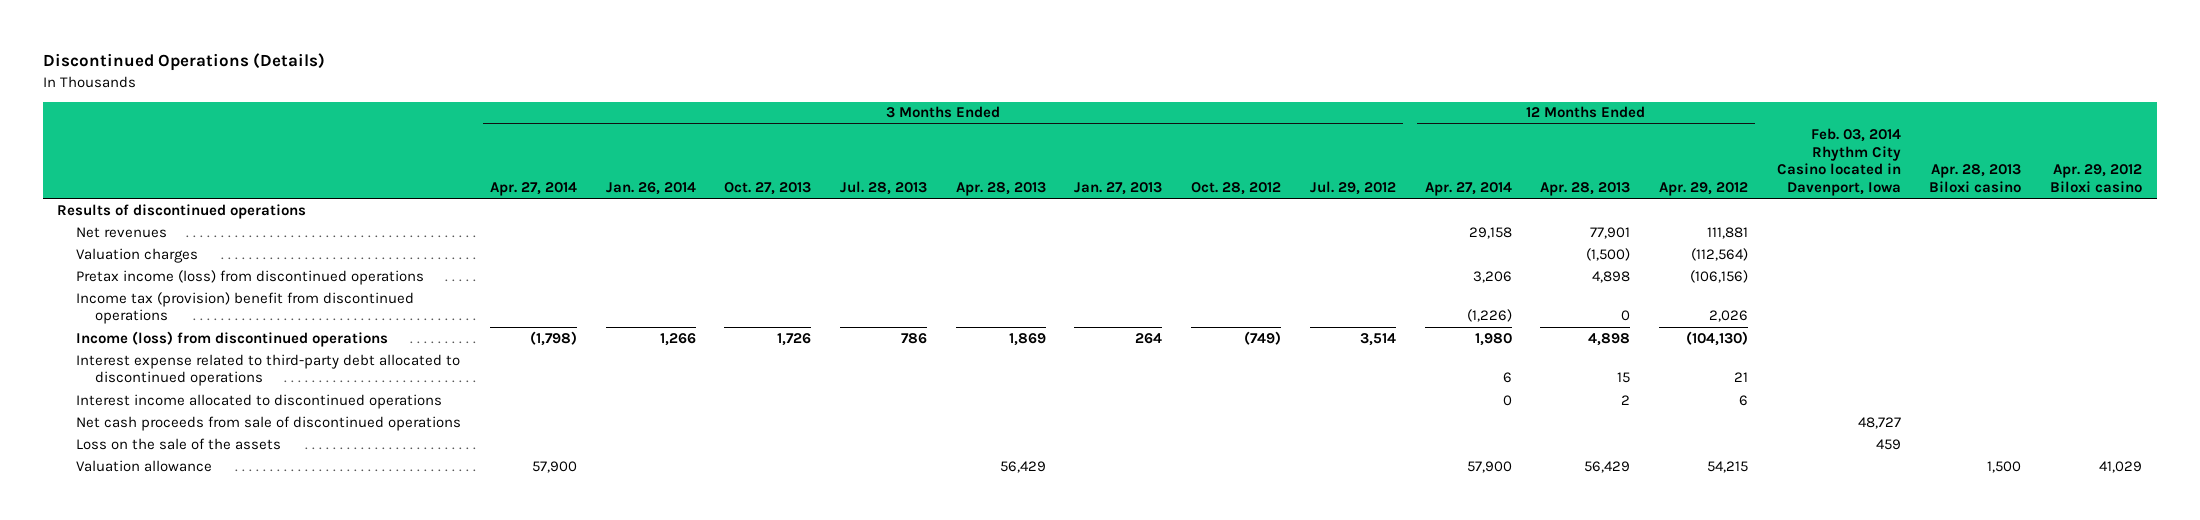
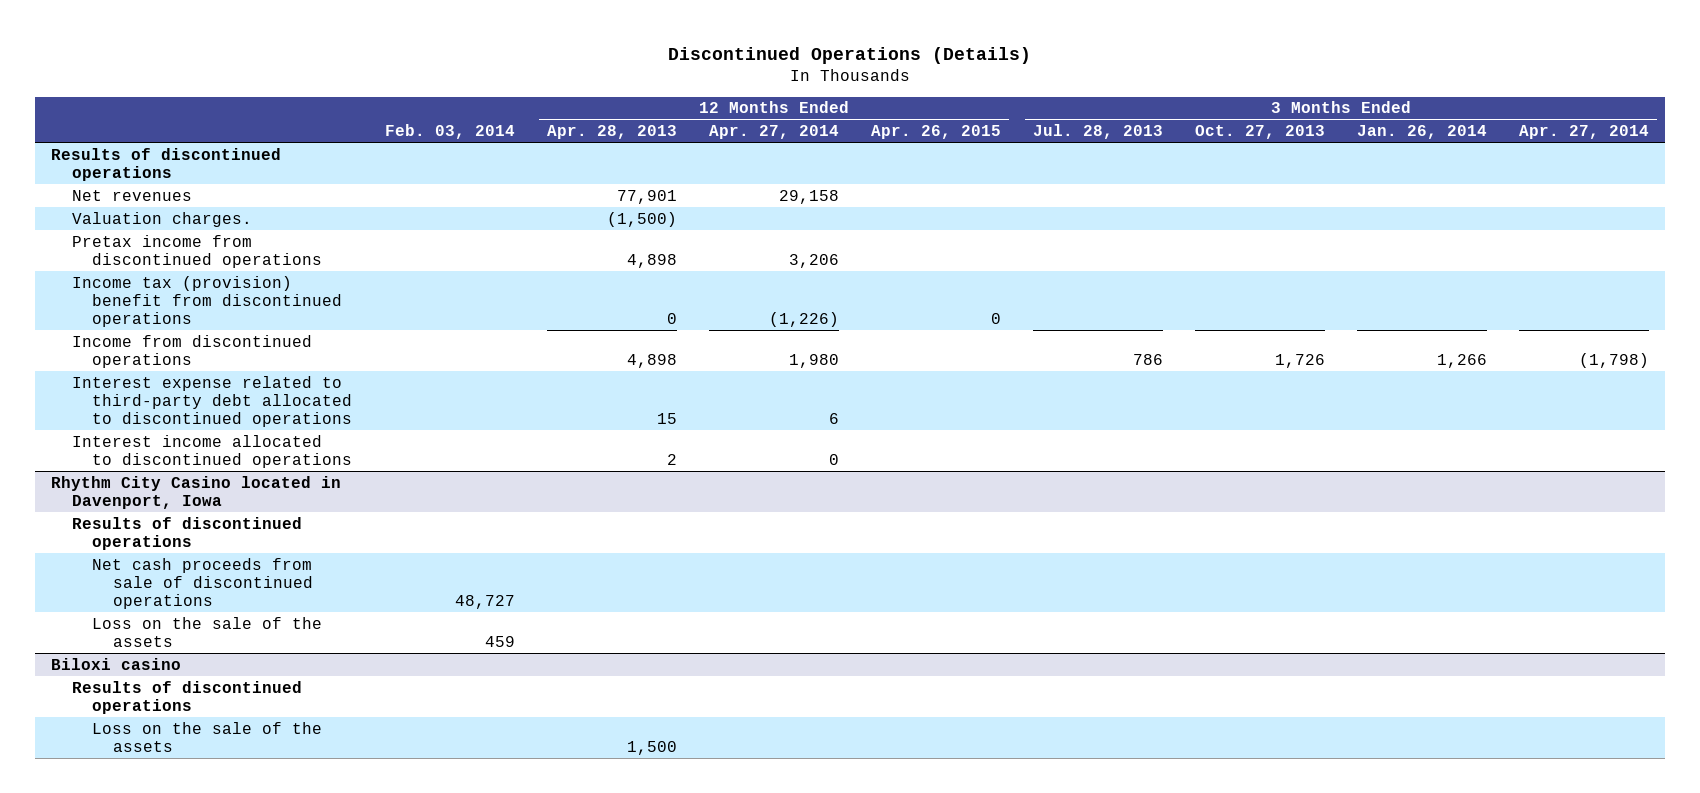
- | 3 Months Ended Apr. 27, 2014 | 3 Months Ended Jan. 26, 2014 | 3 Months Ended Oct. 27, 2013 | 3 Months Ended Jul. 28, 2013 | 3 Months Ended Apr. 28, 2013 | 3 Months Ended Jan. 27, 2013 | 3 Months Ended Oct. 28, 2012 | 3 Months Ended Jul. 29, 2012 | 12 Months Ended Apr. 27, 2014 | 12 Months Ended Apr. 28, 2013 | 12 Months Ended Apr. 29, 2012 | Feb. 03, 2014 Rhythm City Casino located in Davenport, Iowa | Apr. 28, 2013 Biloxi casino | Apr. 29, 2012 Biloxi casino
+ | Feb. 03, 2014 | 12 Months Ended Apr. 28, 2013 | 12 Months Ended Apr. 27, 2014 | 12 Months Ended Apr. 26, 2015 | 3 Months Ended Jul. 28, 2013 | 3 Months Ended Oct. 27, 2013 | 3 Months Ended Jan. 26, 2014 | 3 Months Ended Apr. 27, 2014
- Valuation charges | | | | | | | | | | (1,500) | (112,564) | | |
- Pretax income (loss) from discontinued operations | | | | | | | | | 3,206 | 4,898 | (106,156) | | |
+ Valuation charges. | | (1,500) | | | | | |
+ Pretax income from discontinued operations | | 4,898 | 3,206 | | | | |
- Income (loss) from discontinued operations | (1,798) | 1,266 | 1,726 | 786 | 1,869 | 264 | (749) | 3,514 | 1,980 | 4,898 | (104,130) | | |
+ Income from discontinued operations | | 4,898 | 1,980 | | 786 | 1,726 | 1,266 | (1,798)
+ Rhythm City Casino located in Davenport, Iowa
+ Results of discontinued operations
- Valuation allowance | 57,900 | | | | 56,429 | | | | 57,900 | 56,429 | 54,215 | | 1,500 | 41,029
+ Biloxi casino
+ Results of discontinued operations
+ Loss on the sale of the assets | | 1,500 | | | | | |

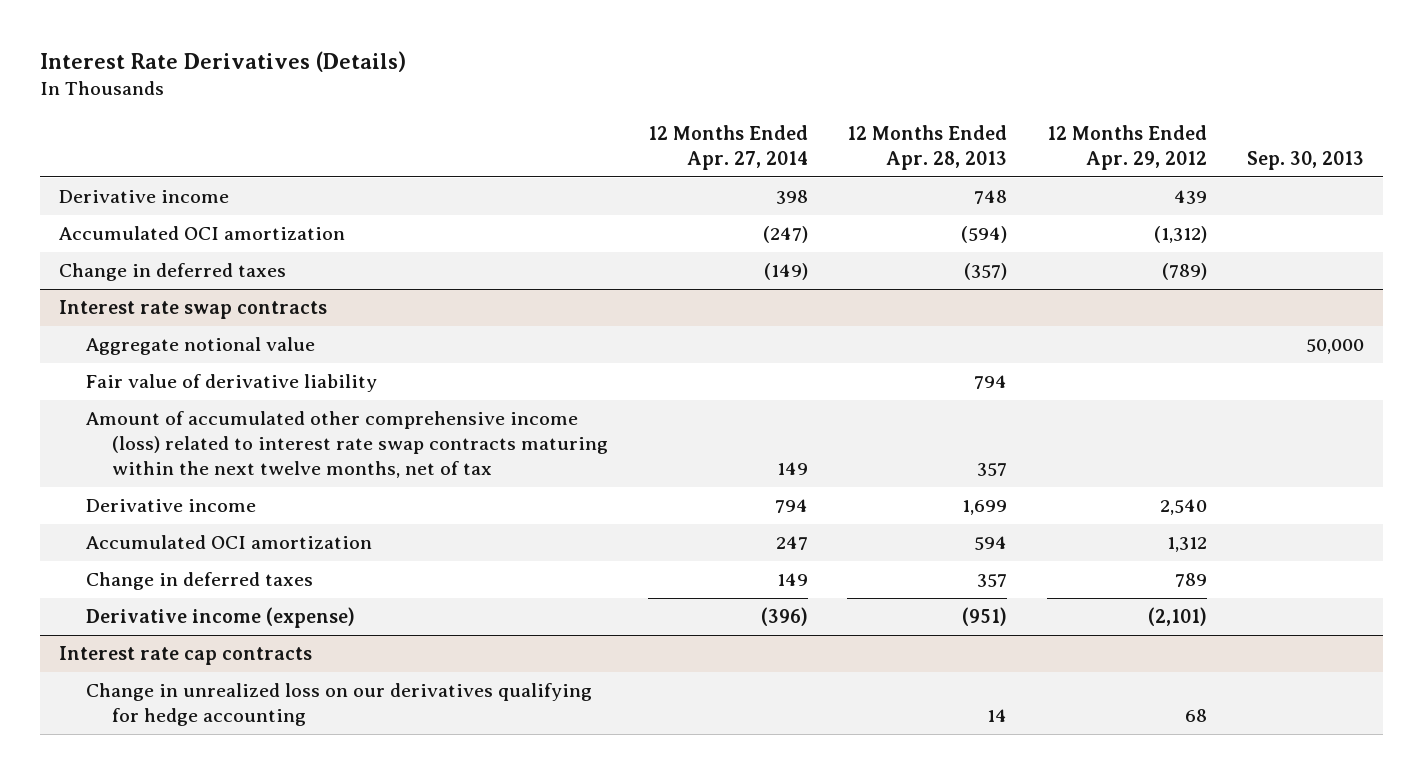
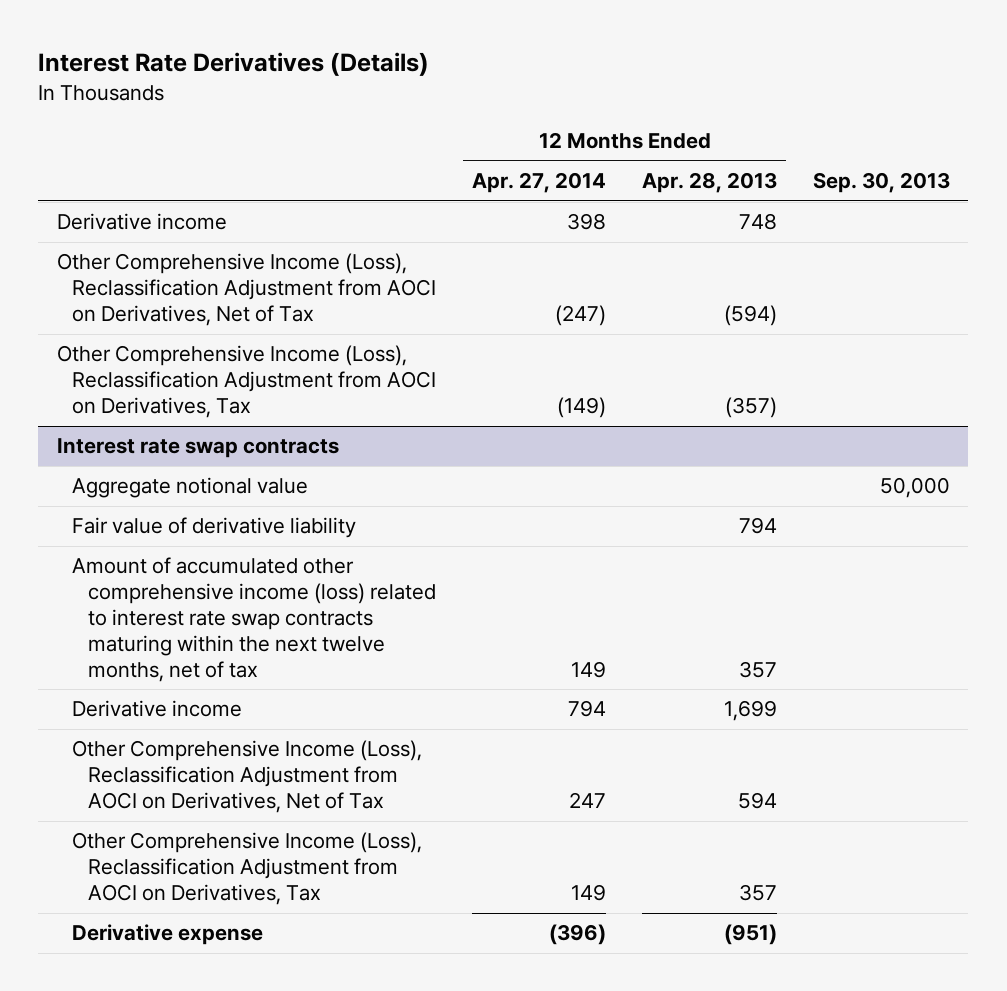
- | 12 Months Ended Apr. 27, 2014 | 12 Months Ended Apr. 28, 2013 | 12 Months Ended Apr. 29, 2012 | Sep. 30, 2013
+ | 12 Months Ended Apr. 27, 2014 | 12 Months Ended Apr. 28, 2013 | Sep. 30, 2013
- Accumulated OCI amortization | (247) | (594) | (1,312) |
- Change in deferred taxes | (149) | (357) | (789) |
+ Other Comprehensive Income (Loss), Reclassification Adjustment from AOCI on Derivatives, Net of Tax | (247) | (594) |
+ Other Comprehensive Income (Loss), Reclassification Adjustment from AOCI on Derivatives, Tax | (149) | (357) |
@ Interest rate swap contracts
- Accumulated OCI amortization | 247 | 594 | 1,312 |
- Change in deferred taxes | 149 | 357 | 789 |
- Derivative income (expense) | (396) | (951) | (2,101) |
- Interest rate cap contracts
- Change in unrealized loss on our derivatives qualifying for hedge accounting | | 14 | 68 |
@ Interest rate swap contracts
+ Other Comprehensive Income (Loss), Reclassification Adjustment from AOCI on Derivatives, Net of Tax | 247 | 594 |
+ Other Comprehensive Income (Loss), Reclassification Adjustment from AOCI on Derivatives, Tax | 149 | 357 |
+ Derivative expense | (396) | (951) |

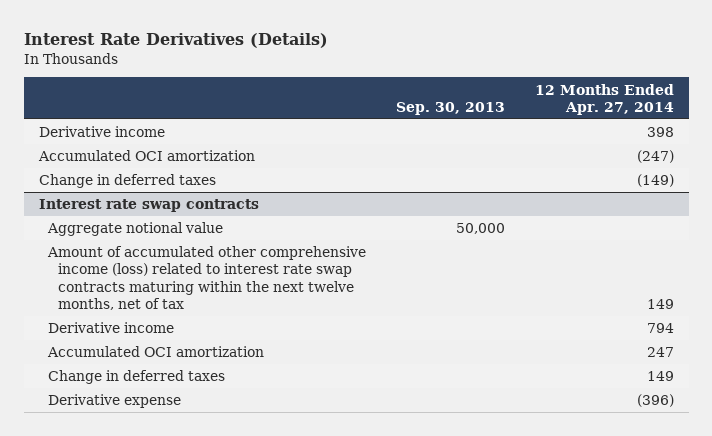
- | 12 Months Ended Apr. 27, 2014 | 12 Months Ended Apr. 28, 2013 | Sep. 30, 2013
+ | Sep. 30, 2013 | 12 Months Ended Apr. 27, 2014
- Other Comprehensive Income (Loss), Reclassification Adjustment from AOCI on Derivatives, Net of Tax | (247) | (594) |
- Other Comprehensive Income (Loss), Reclassification Adjustment from AOCI on Derivatives, Tax | (149) | (357) |
+ Accumulated OCI amortization | | (247)
+ Change in deferred taxes | | (149)
@ Interest rate swap contracts
- Fair value of derivative liability | | 794 |
- Other Comprehensive Income (Loss), Reclassification Adjustment from AOCI on Derivatives, Net of Tax | 247 | 594 |
- Other Comprehensive Income (Loss), Reclassification Adjustment from AOCI on Derivatives, Tax | 149 | 357 |
+ Accumulated OCI amortization | | 247
+ Change in deferred taxes | | 149

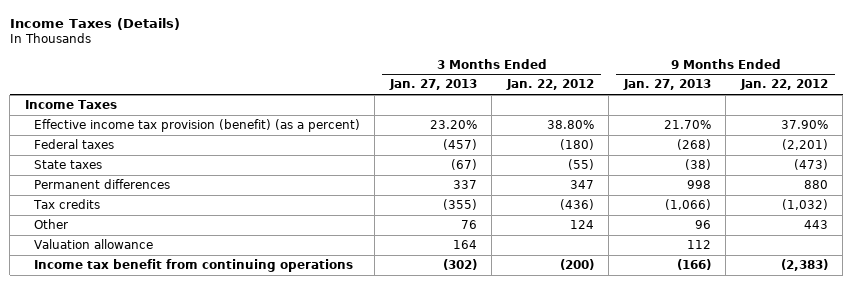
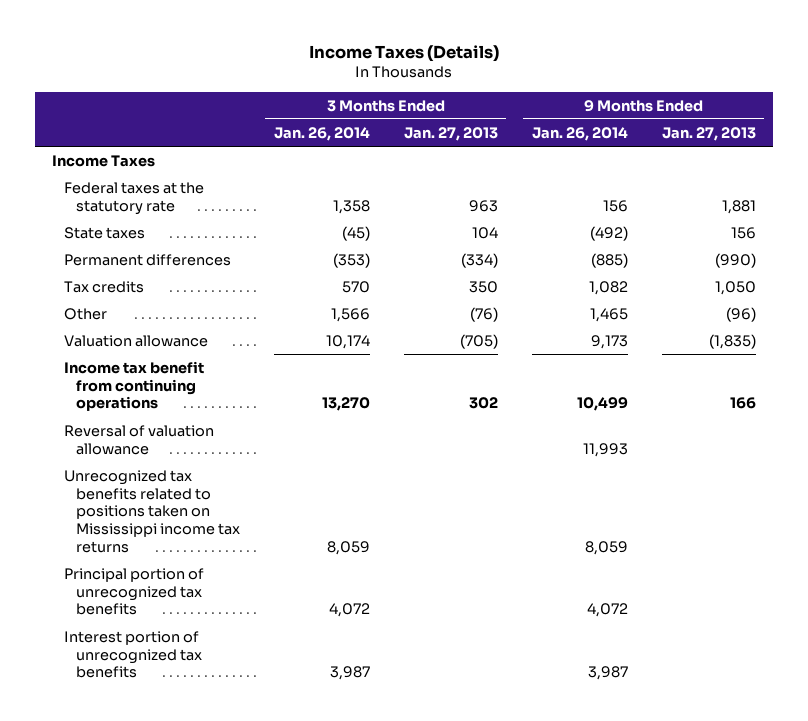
- | 3 Months Ended Jan. 27, 2013 | 3 Months Ended Jan. 22, 2012 | 9 Months Ended Jan. 27, 2013 | 9 Months Ended Jan. 22, 2012
+ | 3 Months Ended Jan. 26, 2014 | 3 Months Ended Jan. 27, 2013 | 9 Months Ended Jan. 26, 2014 | 9 Months Ended Jan. 27, 2013
- Effective income tax provision (benefit) (as a percent) | 23.20% | 38.80% | 21.70% | 37.90%
- Federal taxes | (457) | (180) | (268) | (2,201)
- State taxes | (67) | (55) | (38) | (473)
- Permanent differences | 337 | 347 | 998 | 880
- Tax credits | (355) | (436) | (1,066) | (1,032)
- Other | 76 | 124 | 96 | 443
- Valuation allowance | 164 | | 112 |
- Income tax benefit from continuing operations | (302) | (200) | (166) | (2,383)
+ Federal taxes at the statutory rate | 1,358 | 963 | 156 | 1,881
+ State taxes | (45) | 104 | (492) | 156
+ Permanent differences | (353) | (334) | (885) | (990)
+ Tax credits | 570 | 350 | 1,082 | 1,050
+ Other | 1,566 | (76) | 1,465 | (96)
+ Valuation allowance | 10,174 | (705) | 9,173 | (1,835)
+ Income tax benefit from continuing operations | 13,270 | 302 | 10,499 | 166
+ Reversal of valuation allowance | | | 11,993 |
+ Unrecognized tax benefits related to positions taken on Mississippi income tax returns | 8,059 | | 8,059 |
+ Principal portion of unrecognized tax benefits | 4,072 | | 4,072 |
+ Interest portion of unrecognized tax benefits | 3,987 | | 3,987 |

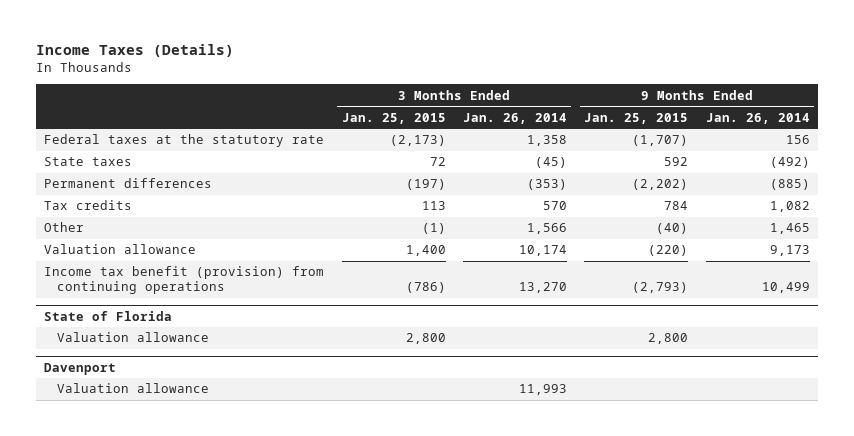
- | 3 Months Ended Jan. 26, 2014 | 3 Months Ended Jan. 27, 2013 | 9 Months Ended Jan. 26, 2014 | 9 Months Ended Jan. 27, 2013
+ | 3 Months Ended Jan. 25, 2015 | 3 Months Ended Jan. 26, 2014 | 9 Months Ended Jan. 25, 2015 | 9 Months Ended Jan. 26, 2014
- Income Taxes
- Income tax benefit from continuing operations | 13,270 | 302 | 10,499 | 166
- Reversal of valuation allowance | | | 11,993 |
- Unrecognized tax benefits related to positions taken on Mississippi income tax returns | 8,059 | | 8,059 |
- Principal portion of unrecognized tax benefits | 4,072 | | 4,072 |
- Interest portion of unrecognized tax benefits | 3,987 | | 3,987 |
+ Income tax benefit (provision) from continuing operations | (786) | 13,270 | (2,793) | 10,499
+ State of Florida
+ Valuation allowance | 2,800 | | 2,800 |
+ Davenport
+ Valuation allowance | | 11,993 | |

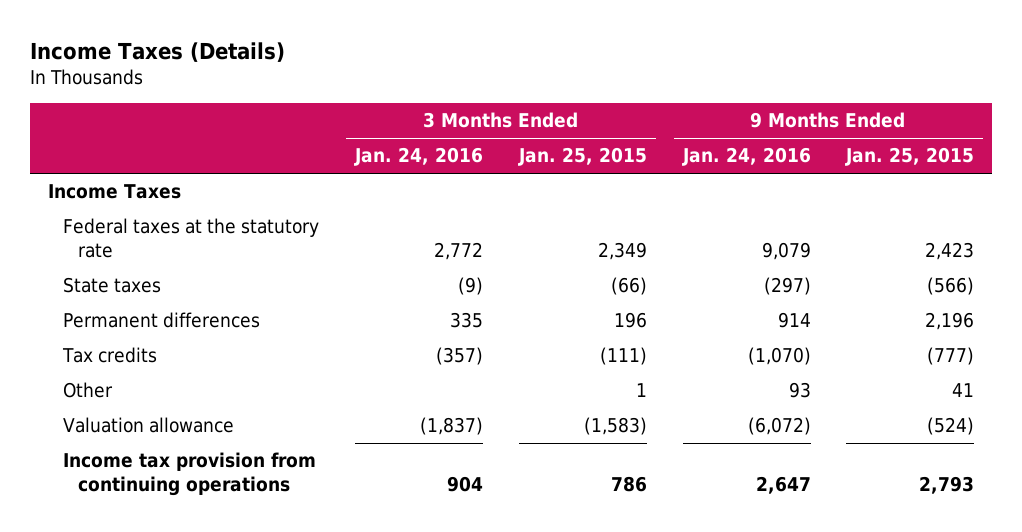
- | 3 Months Ended Jan. 25, 2015 | 3 Months Ended Jan. 26, 2014 | 9 Months Ended Jan. 25, 2015 | 9 Months Ended Jan. 26, 2014
+ | 3 Months Ended Jan. 24, 2016 | 3 Months Ended Jan. 25, 2015 | 9 Months Ended Jan. 24, 2016 | 9 Months Ended Jan. 25, 2015
- Federal taxes at the statutory rate | (2,173) | 1,358 | (1,707) | 156
- State taxes | 72 | (45) | 592 | (492)
- Permanent differences | (197) | (353) | (2,202) | (885)
- Tax credits | 113 | 570 | 784 | 1,082
- Other | (1) | 1,566 | (40) | 1,465
- Valuation allowance | 1,400 | 10,174 | (220) | 9,173
- Income tax benefit (provision) from continuing operations | (786) | 13,270 | (2,793) | 10,499
- State of Florida
- Valuation allowance | 2,800 | | 2,800 |
- Davenport
- Valuation allowance | | 11,993 | |
+ Income Taxes
+ Federal taxes at the statutory rate | 2,772 | 2,349 | 9,079 | 2,423
+ State taxes | (9) | (66) | (297) | (566)
+ Permanent differences | 335 | 196 | 914 | 2,196
+ Tax credits | (357) | (111) | (1,070) | (777)
+ Other | | 1 | 93 | 41
+ Valuation allowance | (1,837) | (1,583) | (6,072) | (524)
+ Income tax provision from continuing operations | 904 | 786 | 2,647 | 2,793

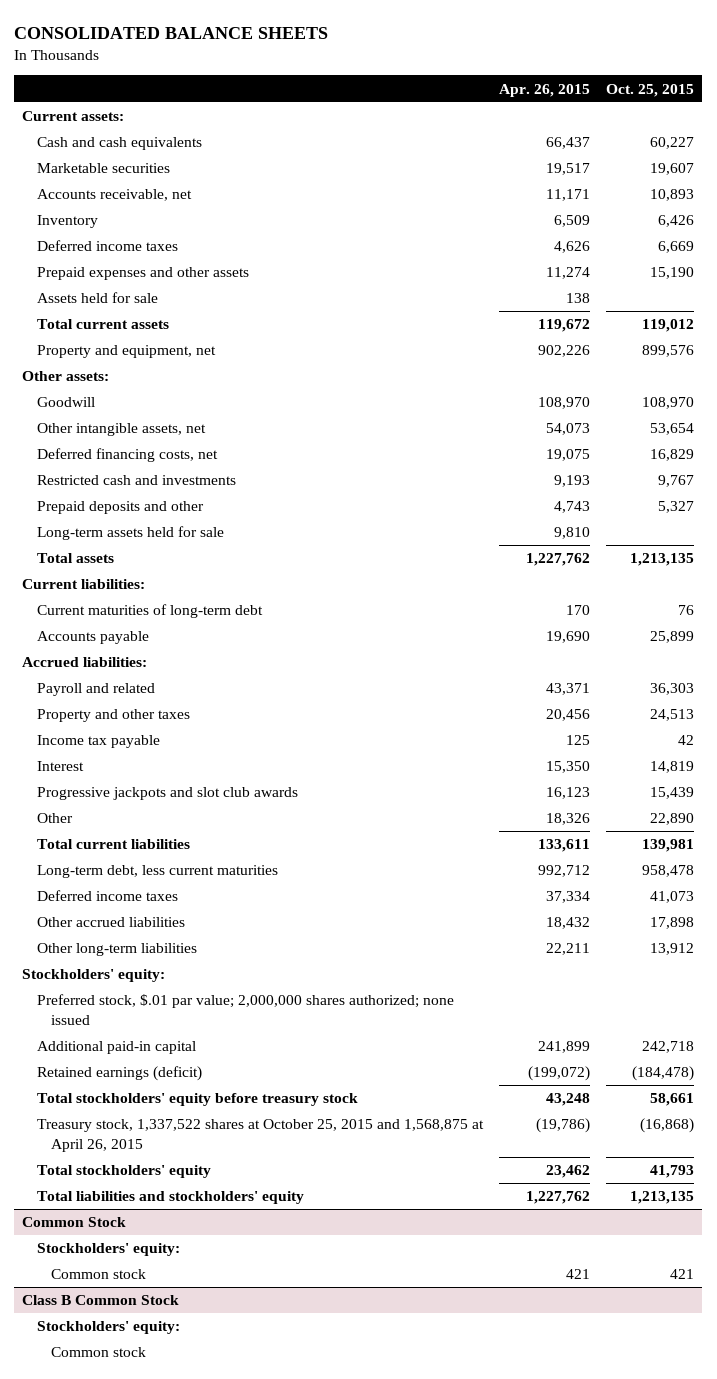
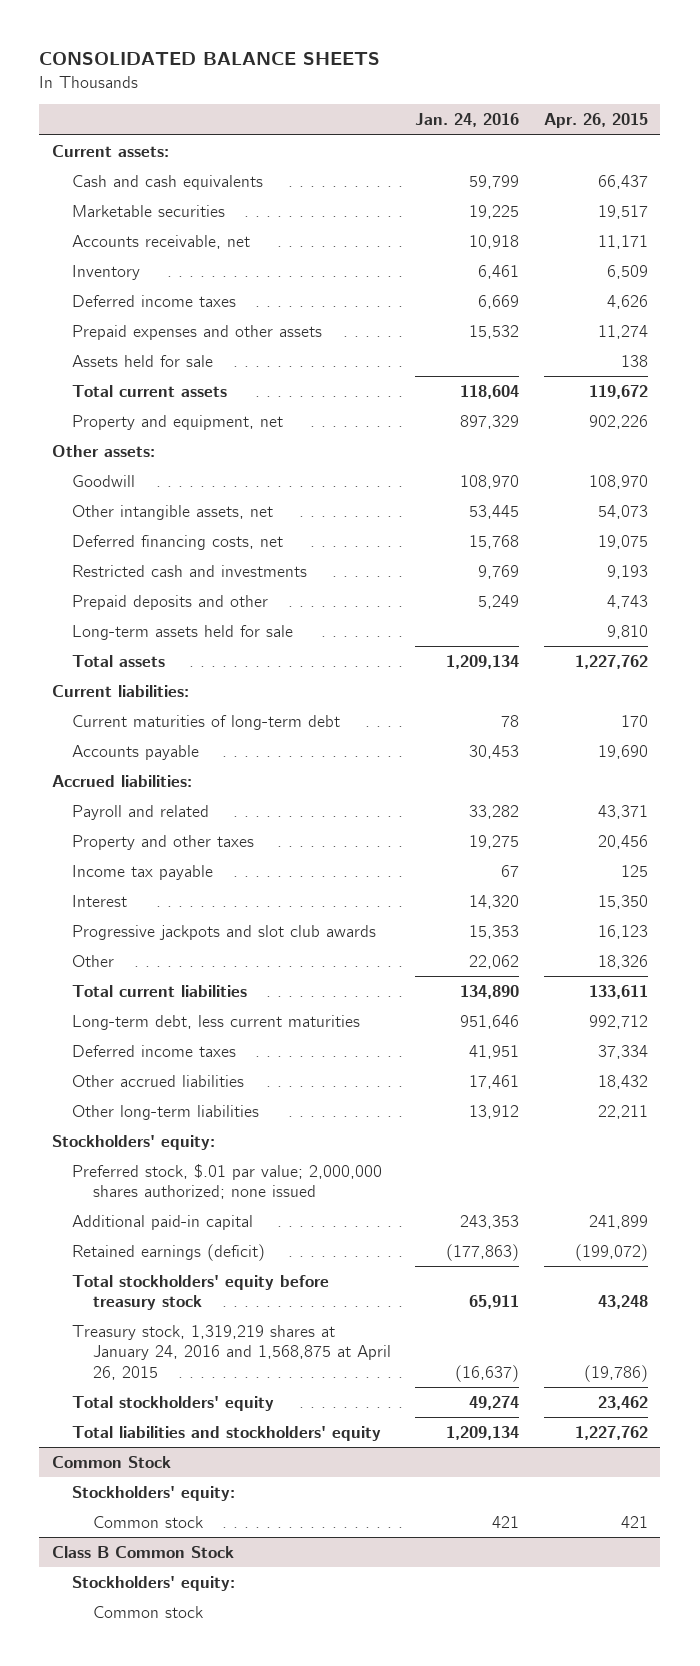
- | Apr. 26, 2015 | Oct. 25, 2015
+ | Jan. 24, 2016 | Apr. 26, 2015
- Treasury stock, 1,337,522 shares at October 25, 2015 and 1,568,875 at April 26, 2015 | (19,786) | (16,868)
+ Treasury stock, 1,319,219 shares at January 24, 2016 and 1,568,875 at April 26, 2015 | (16,637) | (19,786)

